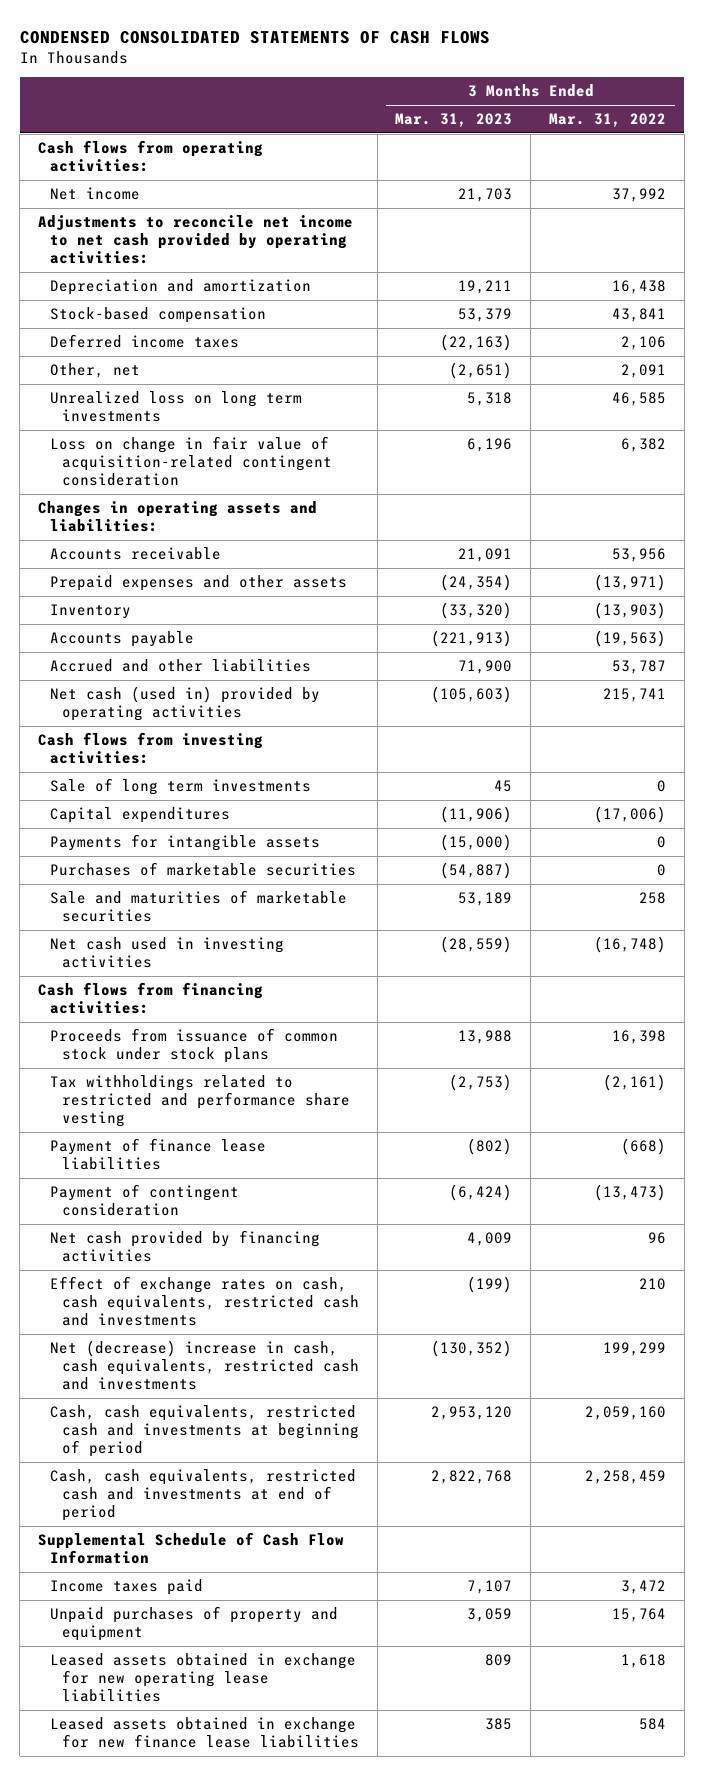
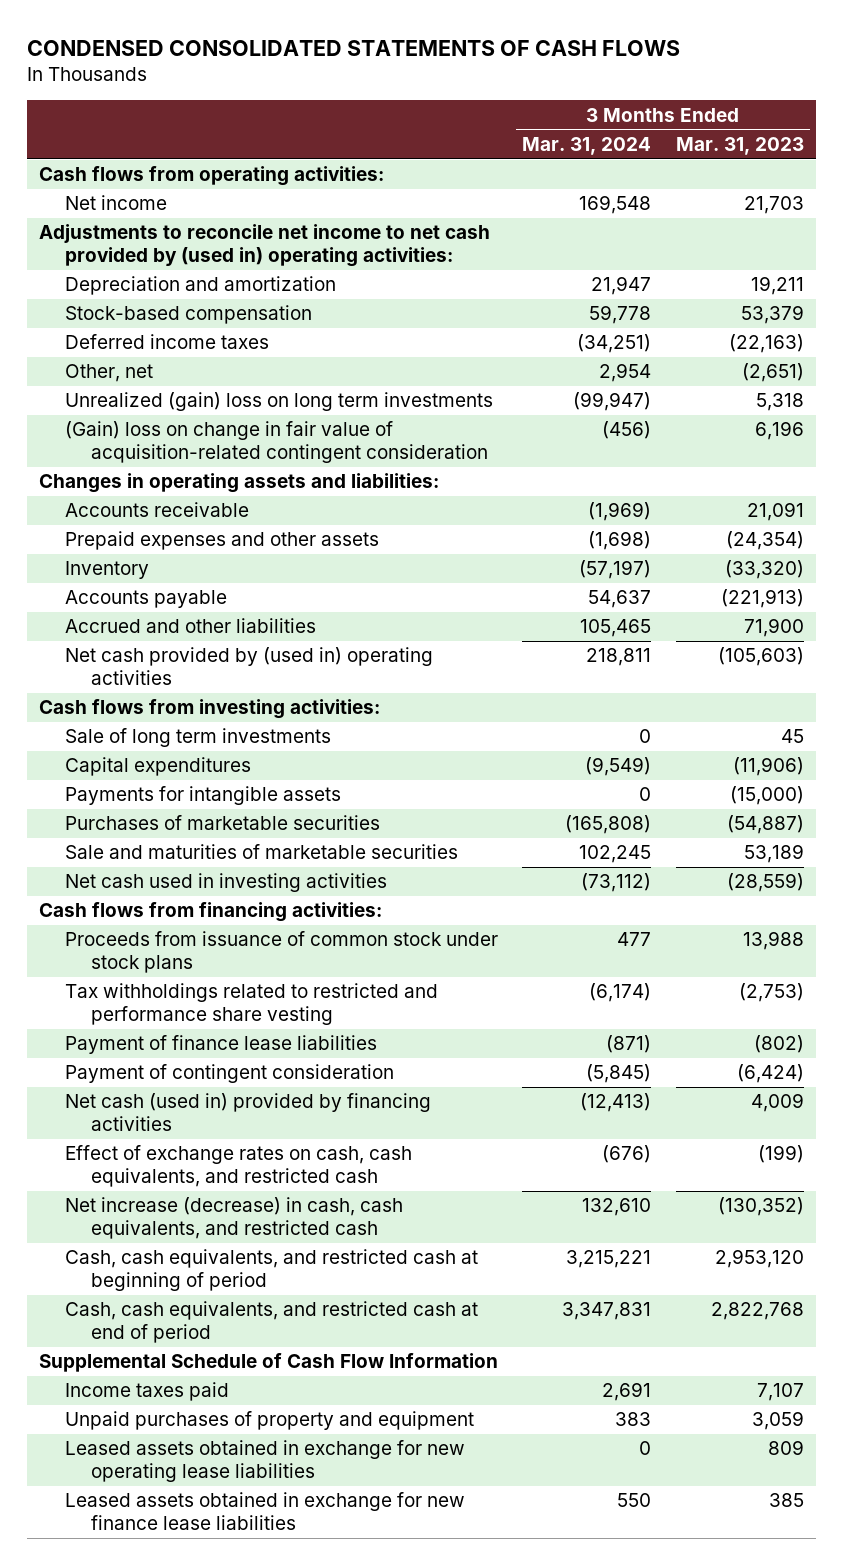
- | 3 Months Ended Mar. 31, 2023 | 3 Months Ended Mar. 31, 2022
+ | 3 Months Ended Mar. 31, 2024 | 3 Months Ended Mar. 31, 2023
- Adjustments to reconcile net income to net cash provided by operating activities:
+ Adjustments to reconcile net income to net cash provided by (used in) operating activities:
- Unrealized loss on long term investments | 5,318 | 46,585
- Loss on change in fair value of acquisition-related contingent consideration | 6,196 | 6,382
+ Unrealized (gain) loss on long term investments | (99,947) | 5,318
+ (Gain) loss on change in fair value of acquisition-related contingent consideration | (456) | 6,196
- Net cash (used in) provided by operating activities | (105,603) | 215,741
+ Net cash provided by (used in) operating activities | 218,811 | (105,603)
- Net cash provided by financing activities | 4,009 | 96
- Effect of exchange rates on cash, cash equivalents, restricted cash and investments | (199) | 210
- Net (decrease) increase in cash, cash equivalents, restricted cash and investments | (130,352) | 199,299
- Cash, cash equivalents, restricted cash and investments at beginning of period | 2,953,120 | 2,059,160
- Cash, cash equivalents, restricted cash and investments at end of period | 2,822,768 | 2,258,459
+ Net cash (used in) provided by financing activities | (12,413) | 4,009
+ Effect of exchange rates on cash, cash equivalents, and restricted cash | (676) | (199)
+ Net increase (decrease) in cash, cash equivalents, and restricted cash | 132,610 | (130,352)
+ Cash, cash equivalents, and restricted cash at beginning of period | 3,215,221 | 2,953,120
+ Cash, cash equivalents, and restricted cash at end of period | 3,347,831 | 2,822,768

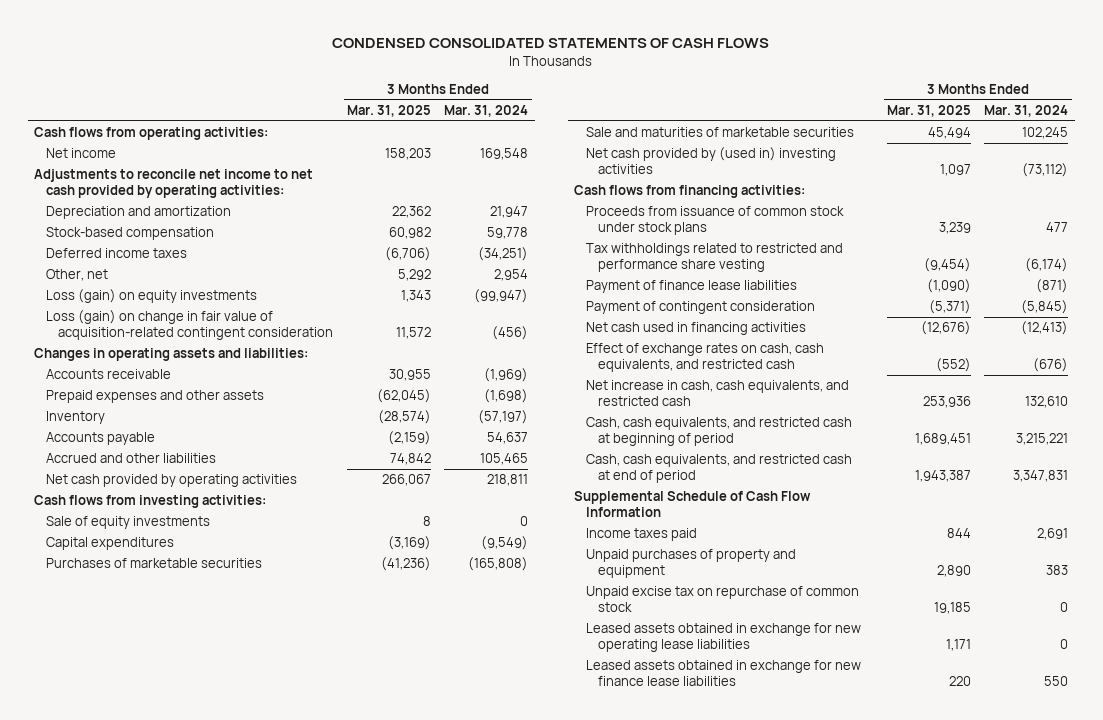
- | 3 Months Ended Mar. 31, 2024 | 3 Months Ended Mar. 31, 2023
+ | 3 Months Ended Mar. 31, 2025 | 3 Months Ended Mar. 31, 2024
- Adjustments to reconcile net income to net cash provided by (used in) operating activities:
+ Adjustments to reconcile net income to net cash provided by operating activities:
- Unrealized (gain) loss on long term investments | (99,947) | 5,318
- (Gain) loss on change in fair value of acquisition-related contingent consideration | (456) | 6,196
+ Loss (gain) on equity investments | 1,343 | (99,947)
+ Loss (gain) on change in fair value of acquisition-related contingent consideration | 11,572 | (456)
- Net cash provided by (used in) operating activities | 218,811 | (105,603)
+ Net cash provided by operating activities | 266,067 | 218,811
- Sale of long term investments | 0 | 45
+ Sale of equity investments | 8 | 0
- Payments for intangible assets | 0 | (15,000)
- Net cash used in investing activities | (73,112) | (28,559)
+ Net cash provided by (used in) investing activities | 1,097 | (73,112)
- Net cash (used in) provided by financing activities | (12,413) | 4,009
+ Net cash used in financing activities | (12,676) | (12,413)
- Net increase (decrease) in cash, cash equivalents, and restricted cash | 132,610 | (130,352)
+ Net increase in cash, cash equivalents, and restricted cash | 253,936 | 132,610
+ Unpaid excise tax on repurchase of common stock | 19,185 | 0

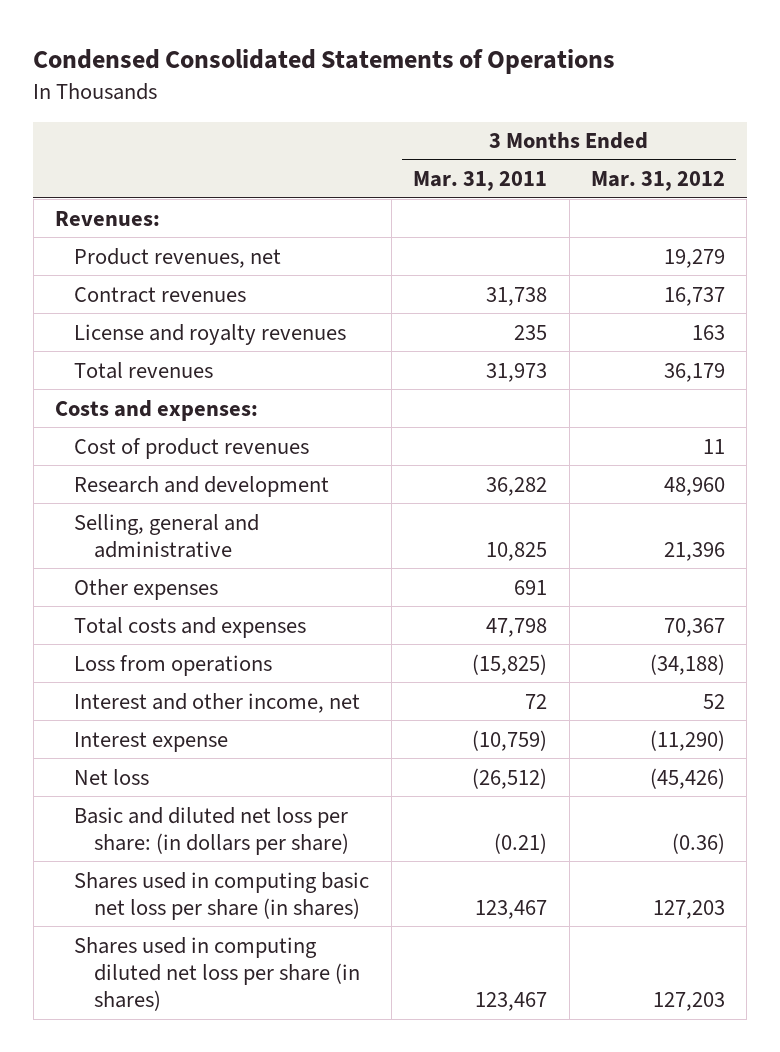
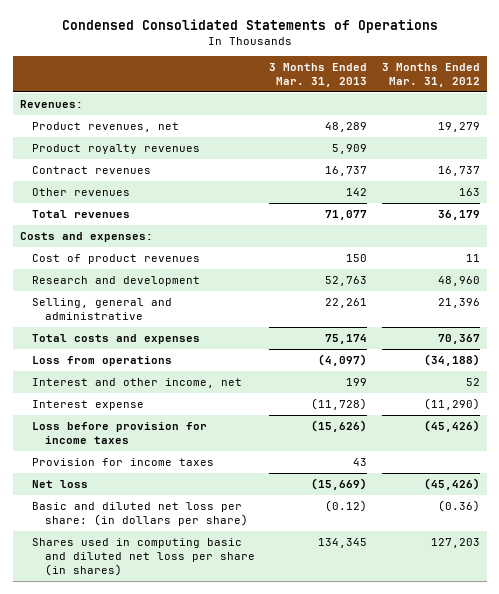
- | 3 Months Ended Mar. 31, 2011 | 3 Months Ended Mar. 31, 2012
+ | 3 Months Ended Mar. 31, 2013 | 3 Months Ended Mar. 31, 2012
+ Product royalty revenues | 5,909 |
- License and royalty revenues | 235 | 163
+ Other revenues | 142 | 163
- Other expenses | 691 |
+ Loss before provision for income taxes | (15,626) | (45,426)
+ Provision for income taxes | 43 |
- Shares used in computing basic net loss per share (in shares) | 123,467 | 127,203
- Shares used in computing diluted net loss per share (in shares) | 123,467 | 127,203
+ Shares used in computing basic and diluted net loss per share (in shares) | 134,345 | 127,203

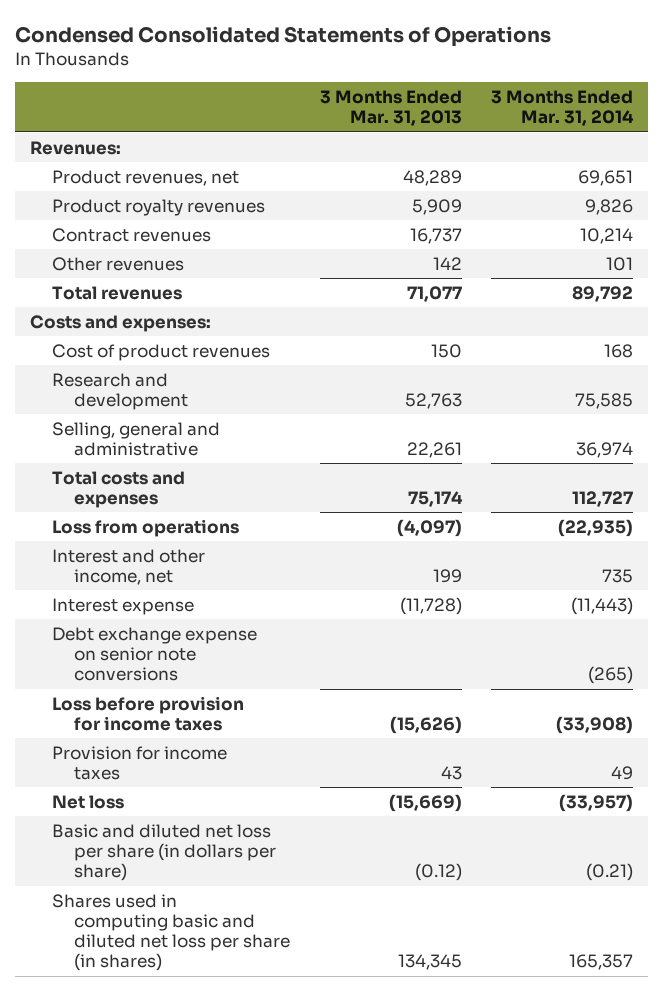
- | 3 Months Ended Mar. 31, 2013 | 3 Months Ended Mar. 31, 2012
+ | 3 Months Ended Mar. 31, 2013 | 3 Months Ended Mar. 31, 2014
+ Debt exchange expense on senior note conversions | | (265)
- Basic and diluted net loss per share: (in dollars per share) | (0.12) | (0.36)
+ Basic and diluted net loss per share (in dollars per share) | (0.12) | (0.21)

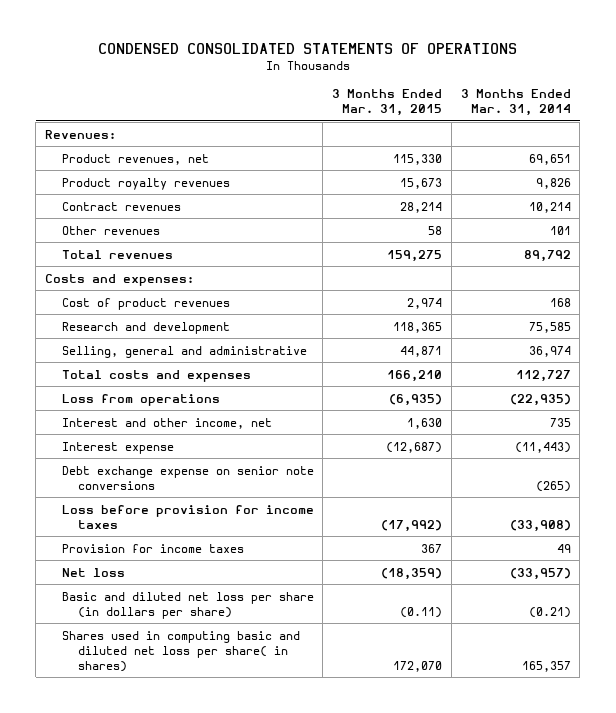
- Condensed Consolidated Statements of Operations
+ CONDENSED CONSOLIDATED STATEMENTS OF OPERATIONS
- | 3 Months Ended Mar. 31, 2013 | 3 Months Ended Mar. 31, 2014
+ | 3 Months Ended Mar. 31, 2015 | 3 Months Ended Mar. 31, 2014
- Shares used in computing basic and diluted net loss per share (in shares) | 134,345 | 165,357
+ Shares used in computing basic and diluted net loss per share( in shares) | 172,070 | 165,357

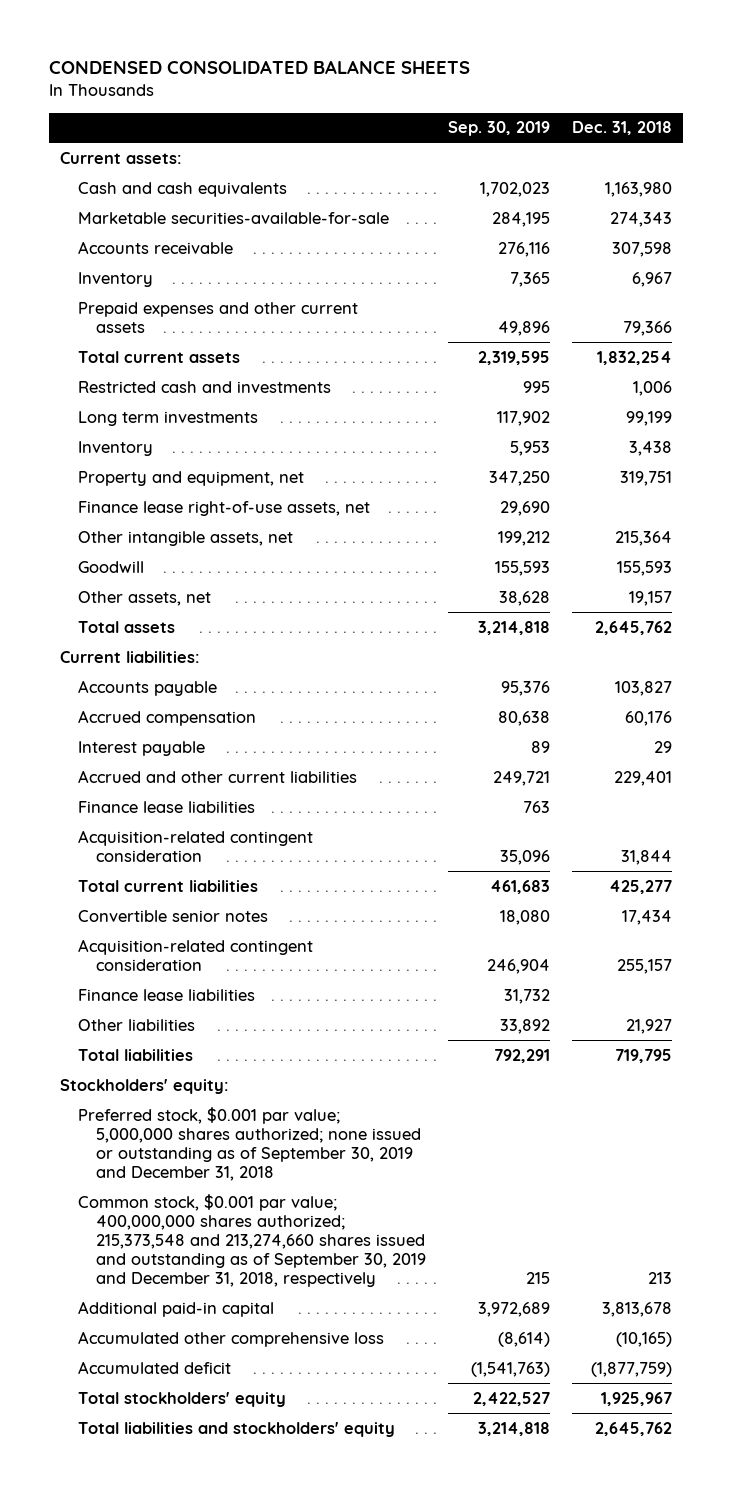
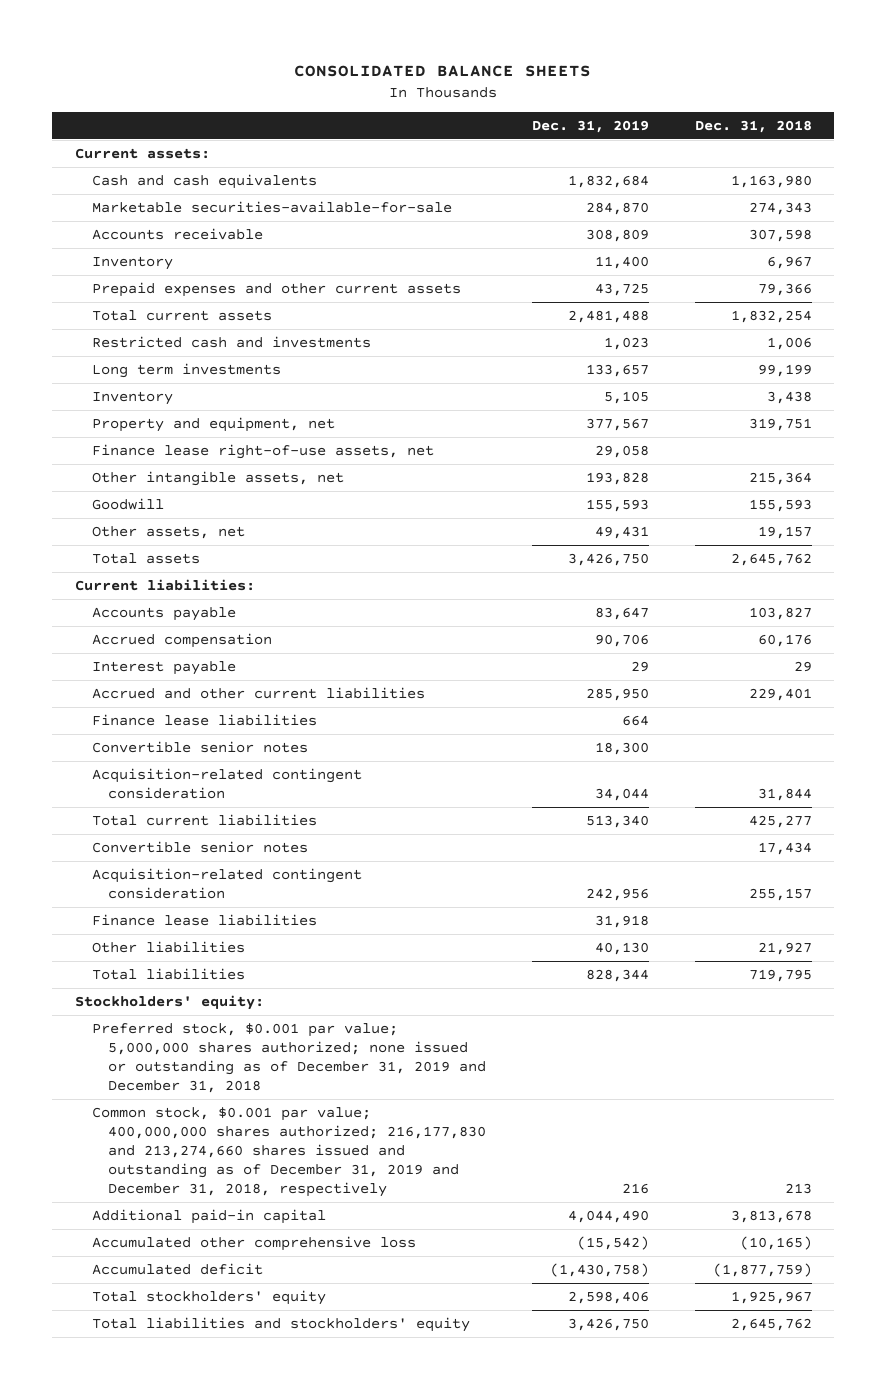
- CONDENSED CONSOLIDATED BALANCE SHEETS
+ CONSOLIDATED BALANCE SHEETS
- | Sep. 30, 2019 | Dec. 31, 2018
+ | Dec. 31, 2019 | Dec. 31, 2018
+ Convertible senior notes | 18,300 |
- Preferred stock, $0.001 par value; 5,000,000 shares authorized; none issued or outstanding as of September 30, 2019 and December 31, 2018
- Common stock, $0.001 par value; 400,000,000 shares authorized; 215,373,548 and 213,274,660 shares issued and outstanding as of September 30, 2019 and December 31, 2018, respectively | 215 | 213
+ Preferred stock, $0.001 par value; 5,000,000 shares authorized; none issued or outstanding as of December 31, 2019 and December 31, 2018
+ Common stock, $0.001 par value; 400,000,000 shares authorized; 216,177,830 and 213,274,660 shares issued and outstanding as of December 31, 2019 and December 31, 2018, respectively | 216 | 213

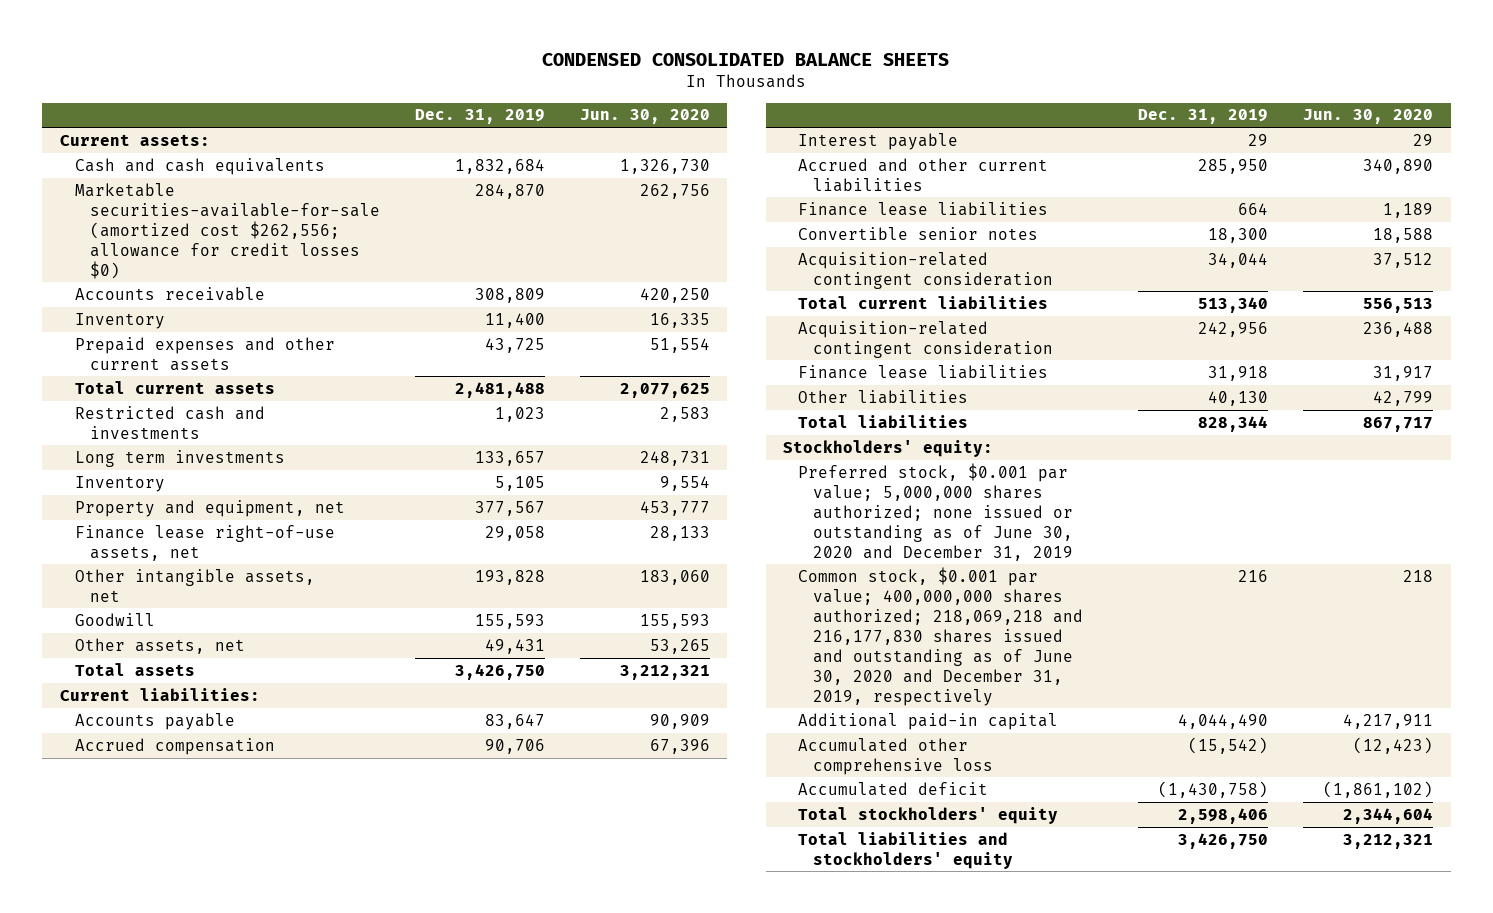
- CONSOLIDATED BALANCE SHEETS
+ CONDENSED CONSOLIDATED BALANCE SHEETS
- | Dec. 31, 2019 | Dec. 31, 2018
+ | Dec. 31, 2019 | Jun. 30, 2020
- Marketable securities-available-for-sale | 284,870 | 274,343
+ Marketable securities-available-for-sale (amortized cost $262,556; allowance for credit losses $0) | 284,870 | 262,756
- Convertible senior notes | | 17,434
- Preferred stock, $0.001 par value; 5,000,000 shares authorized; none issued or outstanding as of December 31, 2019 and December 31, 2018
- Common stock, $0.001 par value; 400,000,000 shares authorized; 216,177,830 and 213,274,660 shares issued and outstanding as of December 31, 2019 and December 31, 2018, respectively | 216 | 213
+ Preferred stock, $0.001 par value; 5,000,000 shares authorized; none issued or outstanding as of June 30, 2020 and December 31, 2019
+ Common stock, $0.001 par value; 400,000,000 shares authorized; 218,069,218 and 216,177,830 shares issued and outstanding as of June 30, 2020 and December 31, 2019, respectively | 216 | 218

